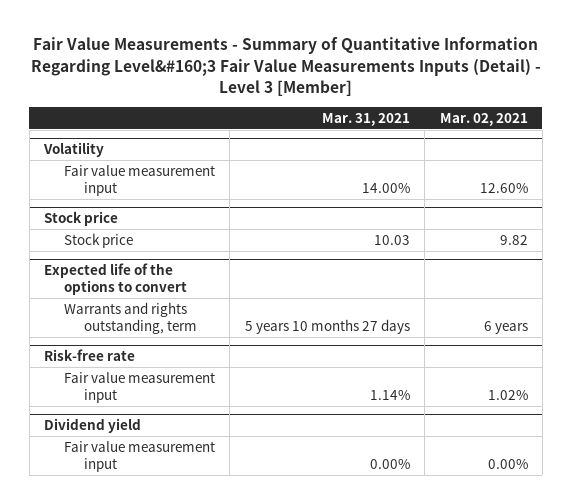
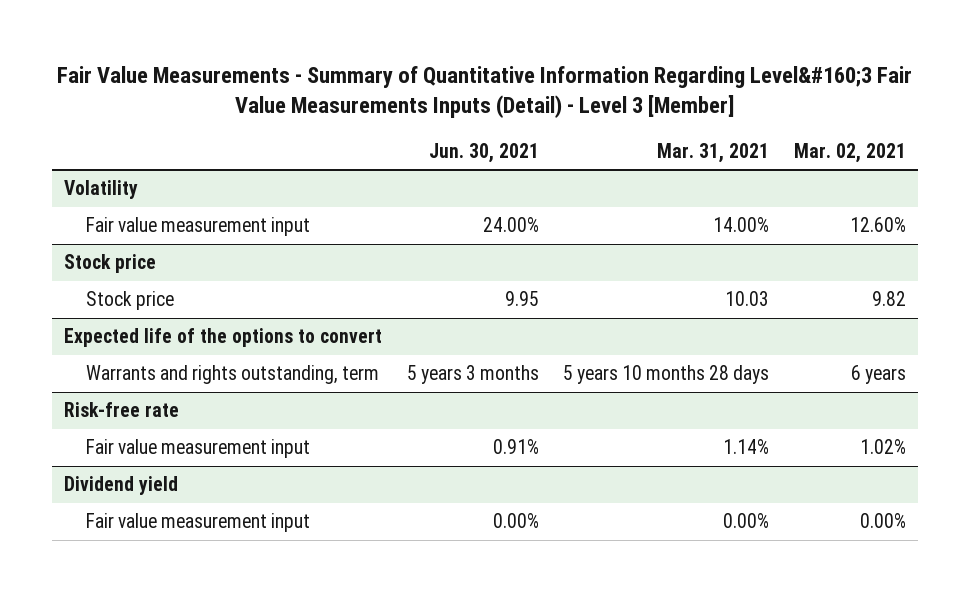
- | Mar. 31, 2021 | Mar. 02, 2021
+ | Jun. 30, 2021 | Mar. 31, 2021 | Mar. 02, 2021
@ Expected life of the options to convert
- Warrants and rights outstanding, term | 5 years 10 months 27 days | 6 years
+ Warrants and rights outstanding, term | 5 years 3 months | 5 years 10 months 28 days | 6 years

